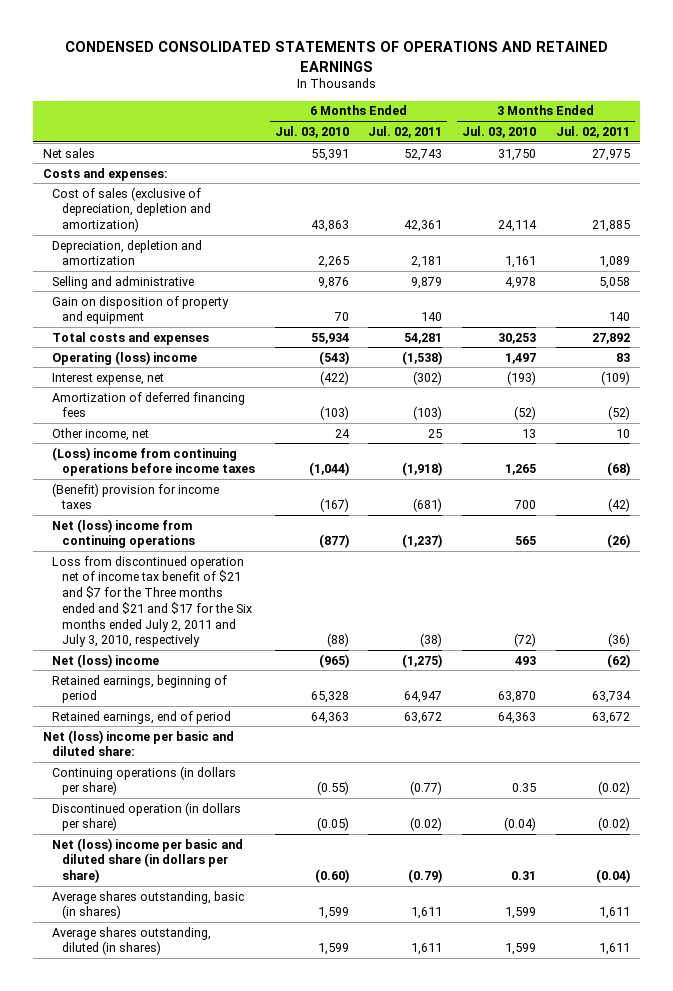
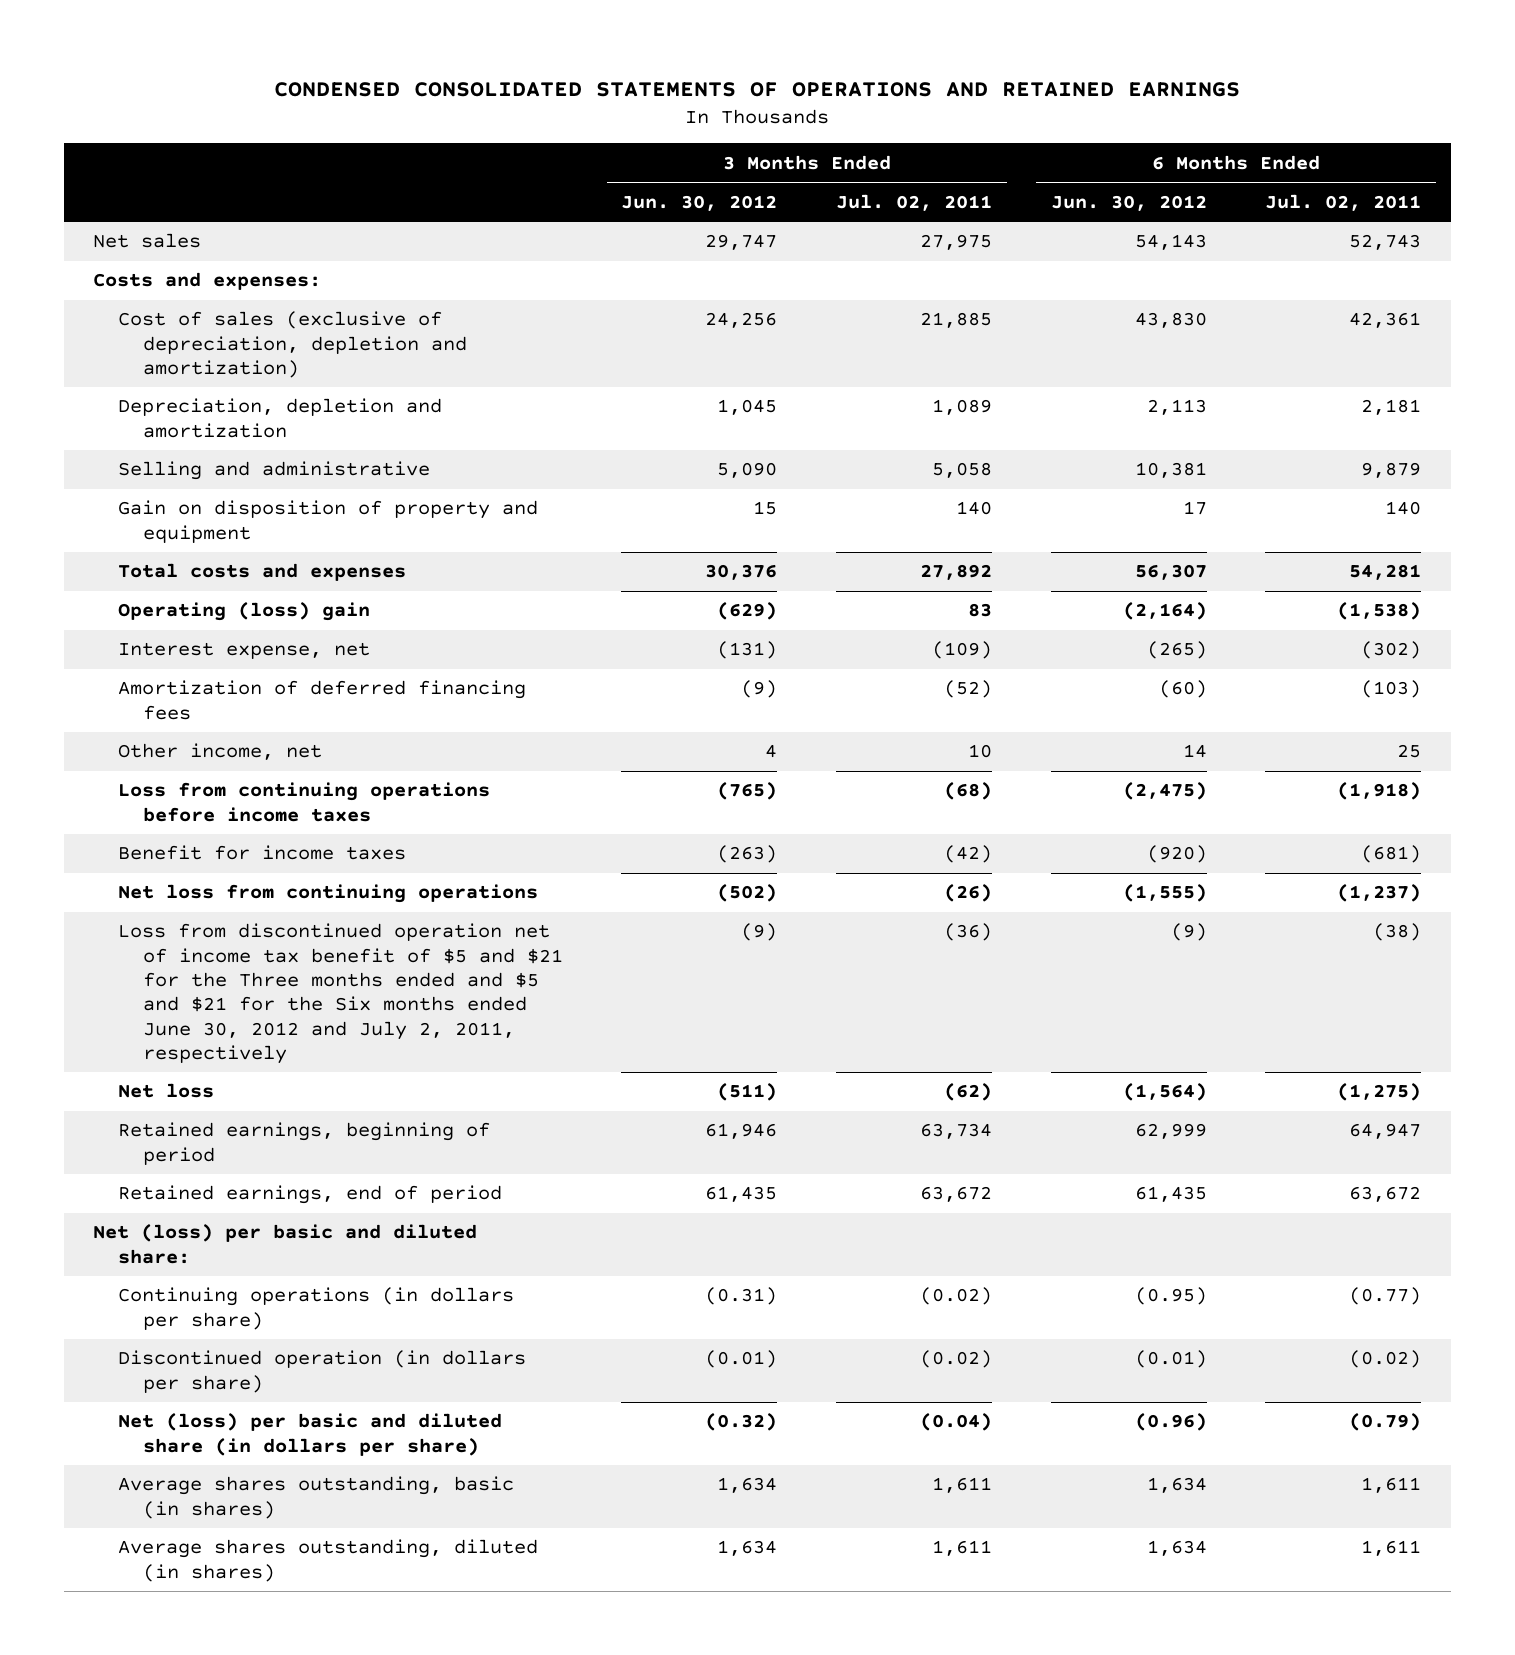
- | 6 Months Ended Jul. 03, 2010 | 6 Months Ended Jul. 02, 2011 | 3 Months Ended Jul. 03, 2010 | 3 Months Ended Jul. 02, 2011
+ | 3 Months Ended Jun. 30, 2012 | 3 Months Ended Jul. 02, 2011 | 6 Months Ended Jun. 30, 2012 | 6 Months Ended Jul. 02, 2011
- Operating (loss) income | (543) | (1,538) | 1,497 | 83
+ Operating (loss) gain | (629) | 83 | (2,164) | (1,538)
- (Loss) income from continuing operations before income taxes | (1,044) | (1,918) | 1,265 | (68)
- (Benefit) provision for income taxes | (167) | (681) | 700 | (42)
- Net (loss) income from continuing operations | (877) | (1,237) | 565 | (26)
- Loss from discontinued operation net of income tax benefit of $21 and $7 for the Three months ended and $21 and $17 for the Six months ended July 2, 2011 and July 3, 2010, respectively | (88) | (38) | (72) | (36)
- Net (loss) income | (965) | (1,275) | 493 | (62)
+ Loss from continuing operations before income taxes | (765) | (68) | (2,475) | (1,918)
+ Benefit for income taxes | (263) | (42) | (920) | (681)
+ Net loss from continuing operations | (502) | (26) | (1,555) | (1,237)
+ Loss from discontinued operation net of income tax benefit of $5 and $21 for the Three months ended and $5 and $21 for the Six months ended June 30, 2012 and July 2, 2011, respectively | (9) | (36) | (9) | (38)
+ Net loss | (511) | (62) | (1,564) | (1,275)
- Net (loss) income per basic and diluted share:
+ Net (loss) per basic and diluted share:
- Net (loss) income per basic and diluted share (in dollars per share) | (0.60) | (0.79) | 0.31 | (0.04)
+ Net (loss) per basic and diluted share (in dollars per share) | (0.32) | (0.04) | (0.96) | (0.79)

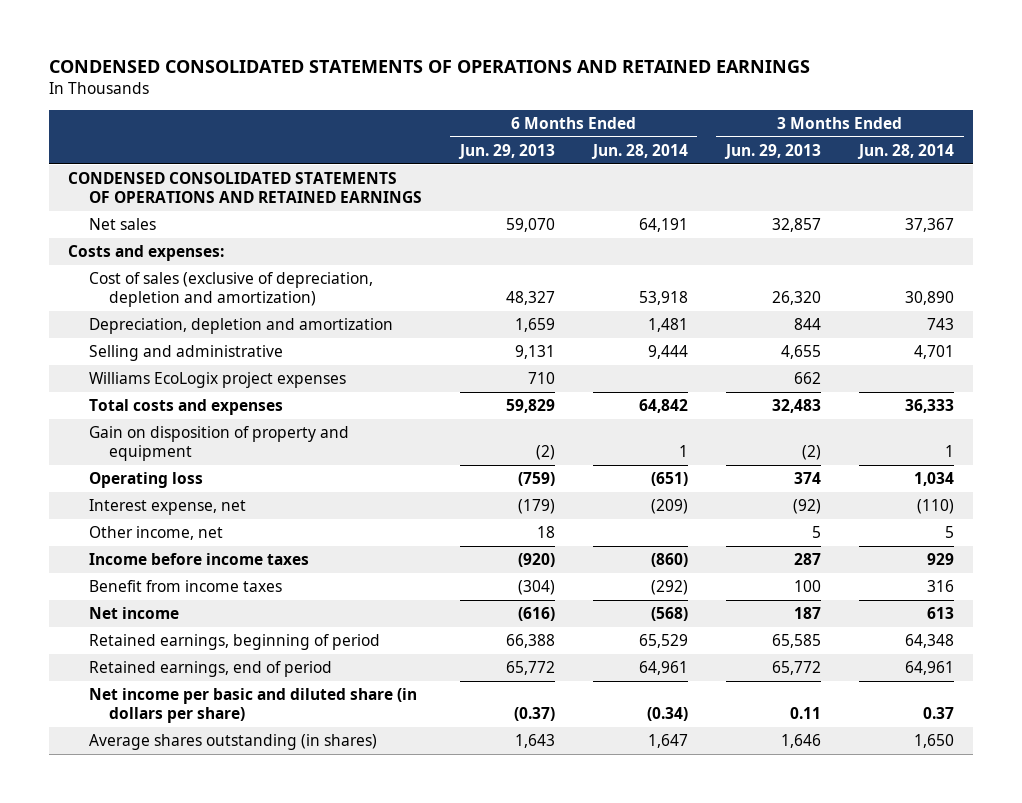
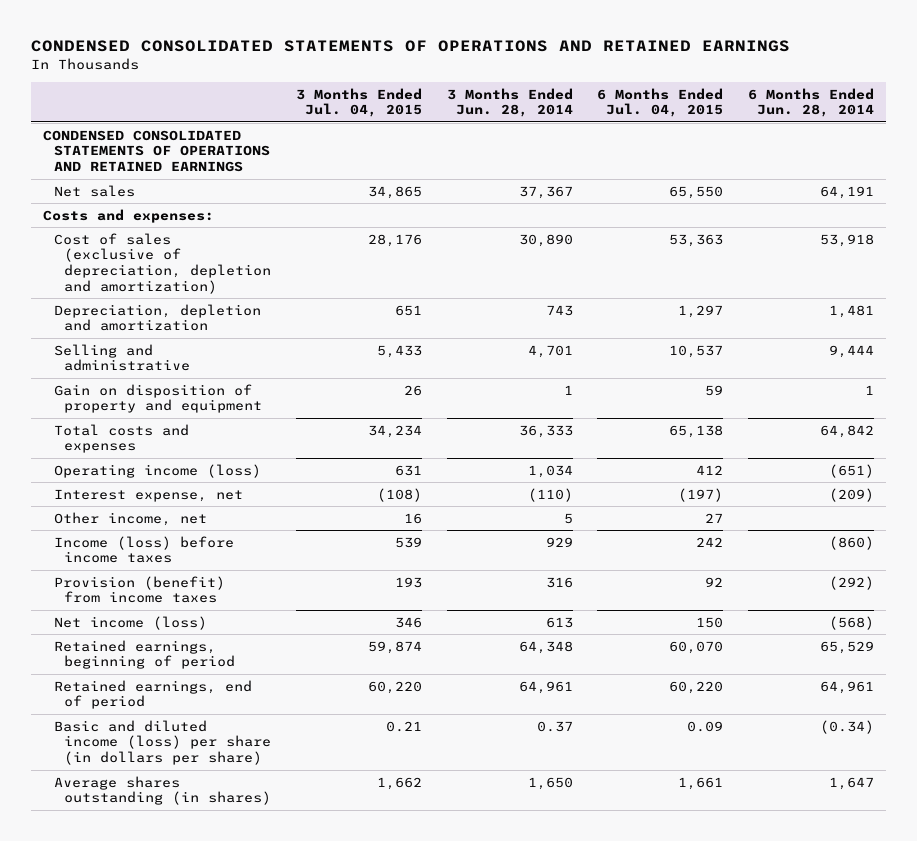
- | 6 Months Ended Jun. 29, 2013 | 6 Months Ended Jun. 28, 2014 | 3 Months Ended Jun. 29, 2013 | 3 Months Ended Jun. 28, 2014
+ | 3 Months Ended Jul. 04, 2015 | 3 Months Ended Jun. 28, 2014 | 6 Months Ended Jul. 04, 2015 | 6 Months Ended Jun. 28, 2014
- Williams EcoLogix project expenses | 710 | | 662 |
- Operating loss | (759) | (651) | 374 | 1,034
moved down: Total costs and expenses | 34,234 | 36,333 | 65,138 | 64,842
+ Operating income (loss) | 631 | 1,034 | 412 | (651)
- Income before income taxes | (920) | (860) | 287 | 929
- Benefit from income taxes | (304) | (292) | 100 | 316
- Net income | (616) | (568) | 187 | 613
+ Income (loss) before income taxes | 539 | 929 | 242 | (860)
+ Provision (benefit) from income taxes | 193 | 316 | 92 | (292)
+ Net income (loss) | 346 | 613 | 150 | (568)
- Net income per basic and diluted share (in dollars per share) | (0.37) | (0.34) | 0.11 | 0.37
+ Basic and diluted income (loss) per share (in dollars per share) | 0.21 | 0.37 | 0.09 | (0.34)

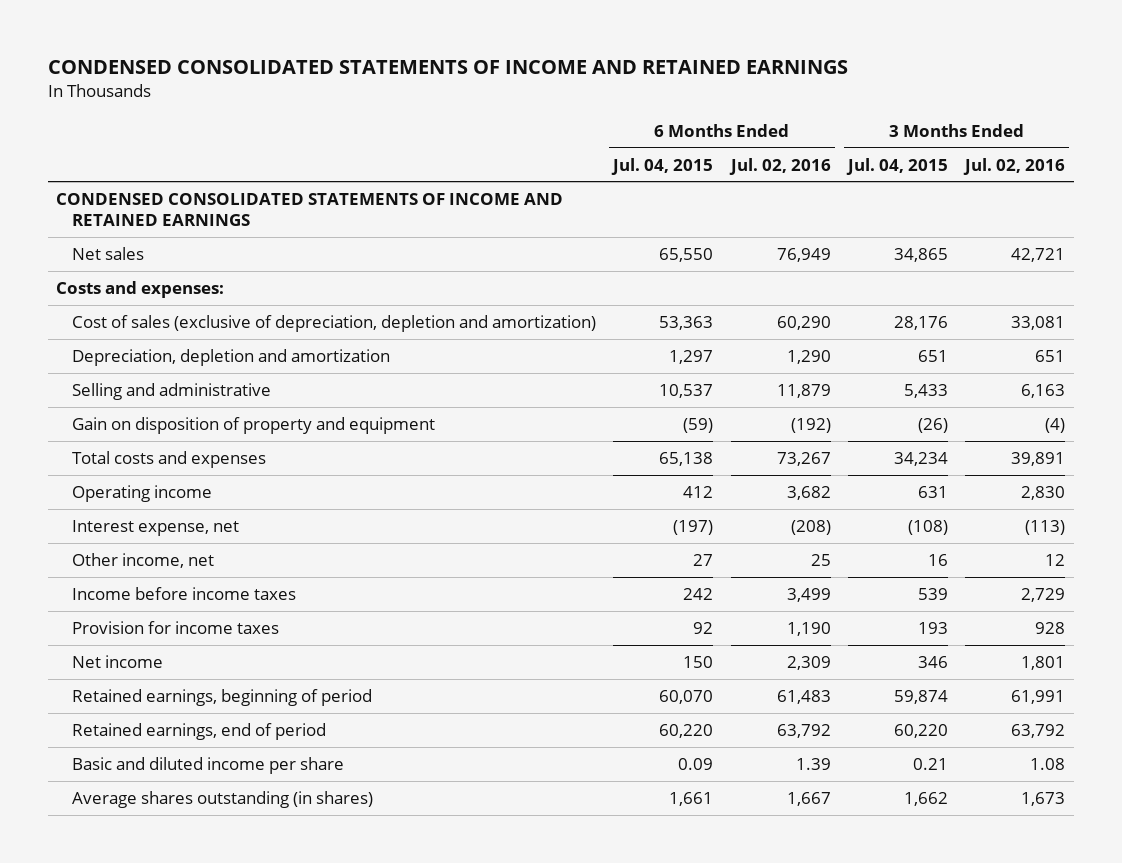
- CONDENSED CONSOLIDATED STATEMENTS OF OPERATIONS AND RETAINED EARNINGS
+ CONDENSED CONSOLIDATED STATEMENTS OF INCOME AND RETAINED EARNINGS
- | 3 Months Ended Jul. 04, 2015 | 3 Months Ended Jun. 28, 2014 | 6 Months Ended Jul. 04, 2015 | 6 Months Ended Jun. 28, 2014
+ | 6 Months Ended Jul. 04, 2015 | 6 Months Ended Jul. 02, 2016 | 3 Months Ended Jul. 04, 2015 | 3 Months Ended Jul. 02, 2016
- CONDENSED CONSOLIDATED STATEMENTS OF OPERATIONS AND RETAINED EARNINGS
+ CONDENSED CONSOLIDATED STATEMENTS OF INCOME AND RETAINED EARNINGS
- Gain on disposition of property and equipment | 26 | 1 | 59 | 1
+ Gain on disposition of property and equipment | (59) | (192) | (26) | (4)
- Operating income (loss) | 631 | 1,034 | 412 | (651)
+ Operating income | 412 | 3,682 | 631 | 2,830
- Income (loss) before income taxes | 539 | 929 | 242 | (860)
- Provision (benefit) from income taxes | 193 | 316 | 92 | (292)
- Net income (loss) | 346 | 613 | 150 | (568)
+ Income before income taxes | 242 | 3,499 | 539 | 2,729
+ Provision for income taxes | 92 | 1,190 | 193 | 928
+ Net income | 150 | 2,309 | 346 | 1,801
- Basic and diluted income (loss) per share (in dollars per share) | 0.21 | 0.37 | 0.09 | (0.34)
+ Basic and diluted income per share | 0.09 | 1.39 | 0.21 | 1.08

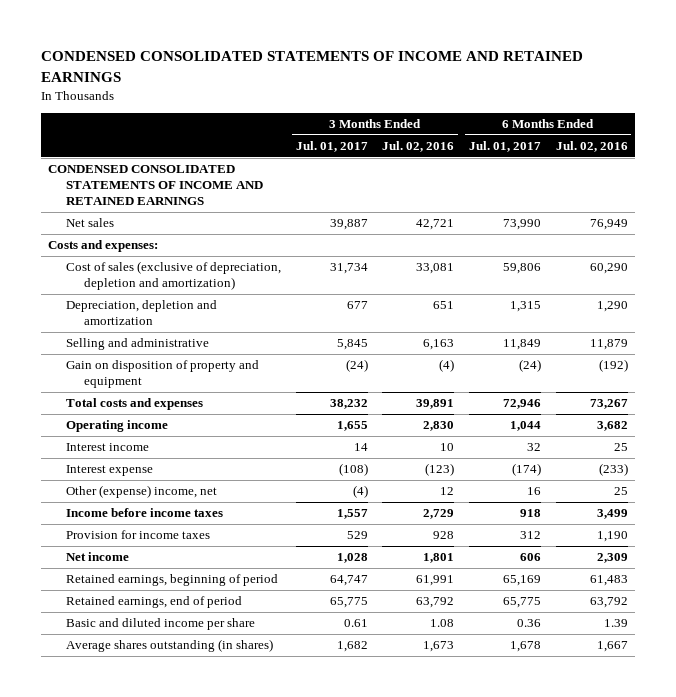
- | 6 Months Ended Jul. 04, 2015 | 6 Months Ended Jul. 02, 2016 | 3 Months Ended Jul. 04, 2015 | 3 Months Ended Jul. 02, 2016
+ | 3 Months Ended Jul. 01, 2017 | 3 Months Ended Jul. 02, 2016 | 6 Months Ended Jul. 01, 2017 | 6 Months Ended Jul. 02, 2016
- Interest expense, net | (197) | (208) | (108) | (113)
- Other income, net | 27 | 25 | 16 | 12
+ Interest income | 14 | 10 | 32 | 25
+ Interest expense | (108) | (123) | (174) | (233)
+ Other (expense) income, net | (4) | 12 | 16 | 25

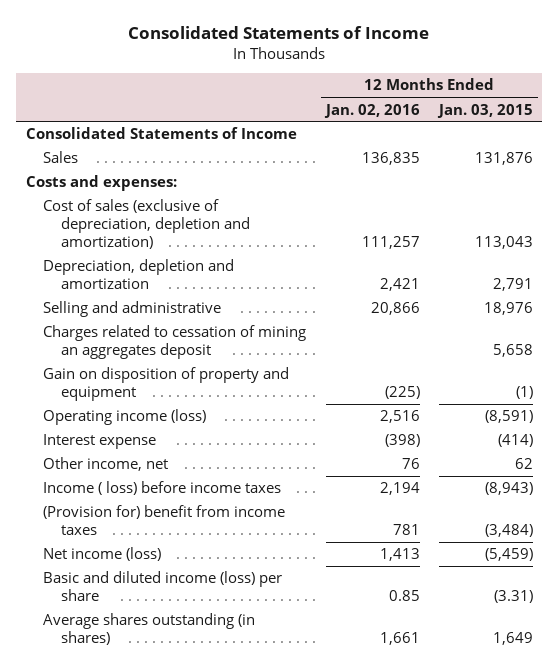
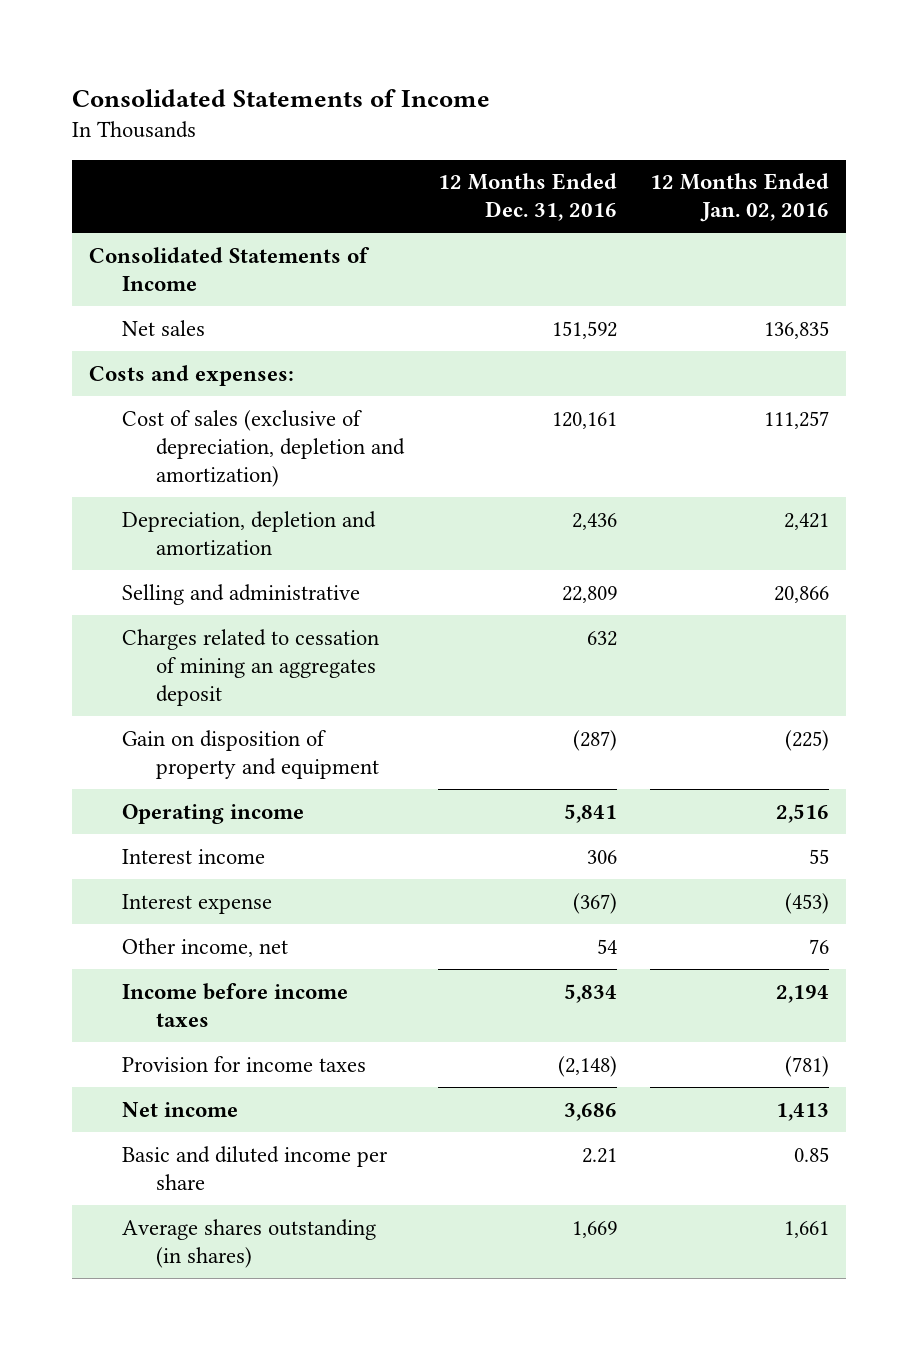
- | 12 Months Ended Jan. 02, 2016 | 12 Months Ended Jan. 03, 2015
+ | 12 Months Ended Dec. 31, 2016 | 12 Months Ended Jan. 02, 2016
- Sales | 136,835 | 131,876
+ Net sales | 151,592 | 136,835
- Operating income (loss) | 2,516 | (8,591)
- Interest expense | (398) | (414)
+ Operating income | 5,841 | 2,516
+ Interest income | 306 | 55
+ Interest expense | (367) | (453)
- Income ( loss) before income taxes | 2,194 | (8,943)
- (Provision for) benefit from income taxes | 781 | (3,484)
- Net income (loss) | 1,413 | (5,459)
- Basic and diluted income (loss) per share | 0.85 | (3.31)
+ Income before income taxes | 5,834 | 2,194
+ Provision for income taxes | (2,148) | (781)
+ Net income | 3,686 | 1,413
+ Basic and diluted income per share | 2.21 | 0.85

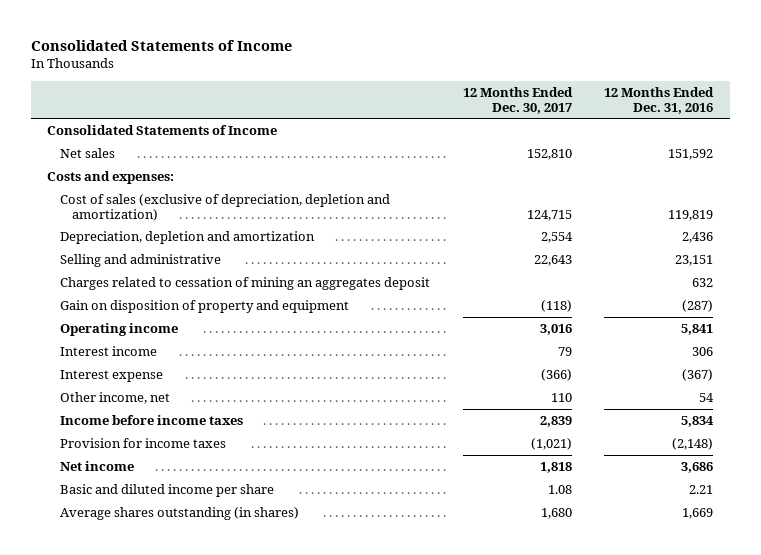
- | 12 Months Ended Dec. 31, 2016 | 12 Months Ended Jan. 02, 2016
+ | 12 Months Ended Dec. 30, 2017 | 12 Months Ended Dec. 31, 2016
- Cost of sales (exclusive of depreciation, depletion and amortization) | 120,161 | 111,257
+ Cost of sales (exclusive of depreciation, depletion and amortization) | 124,715 | 119,819
- Selling and administrative | 22,809 | 20,866
+ Selling and administrative | 22,643 | 23,151

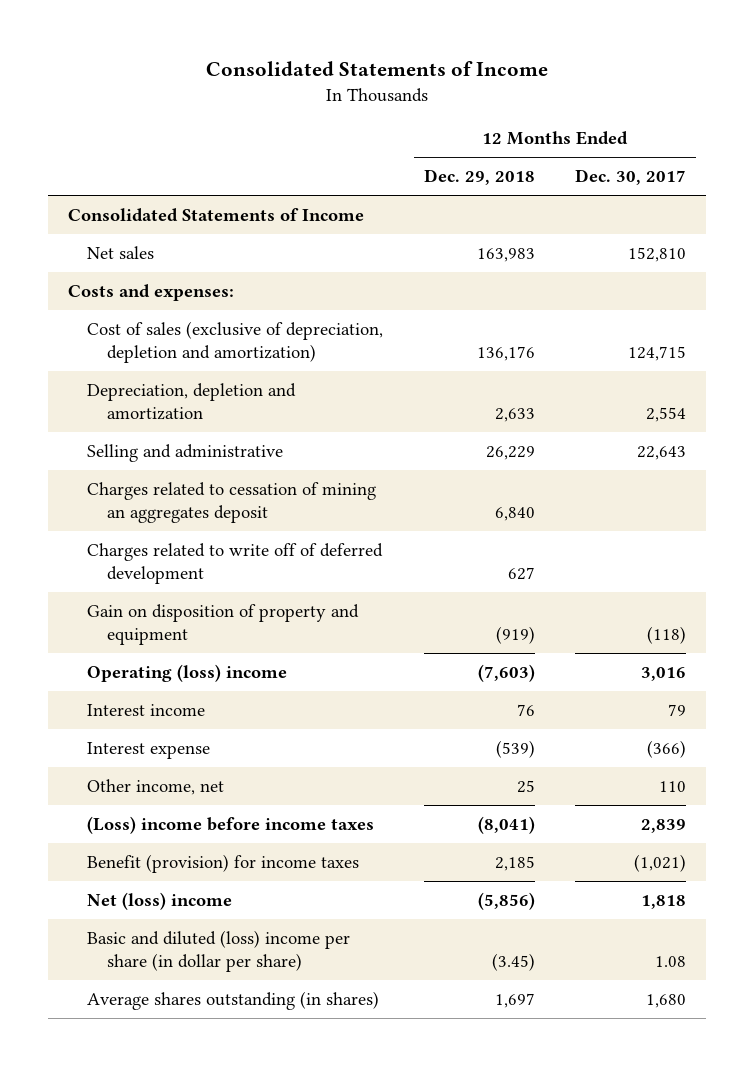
- | 12 Months Ended Dec. 30, 2017 | 12 Months Ended Dec. 31, 2016
+ | 12 Months Ended Dec. 29, 2018 | 12 Months Ended Dec. 30, 2017
+ Charges related to write off of deferred development | 627 |
- Operating income | 3,016 | 5,841
+ Operating (loss) income | (7,603) | 3,016
- Income before income taxes | 2,839 | 5,834
- Provision for income taxes | (1,021) | (2,148)
- Net income | 1,818 | 3,686
- Basic and diluted income per share | 1.08 | 2.21
+ (Loss) income before income taxes | (8,041) | 2,839
+ Benefit (provision) for income taxes | 2,185 | (1,021)
+ Net (loss) income | (5,856) | 1,818
+ Basic and diluted (loss) income per share (in dollar per share) | (3.45) | 1.08

